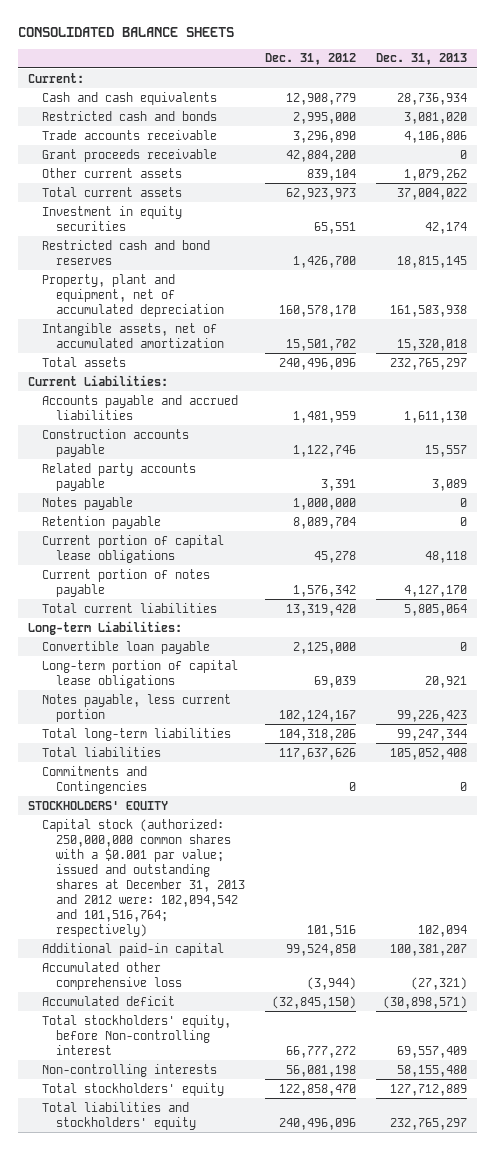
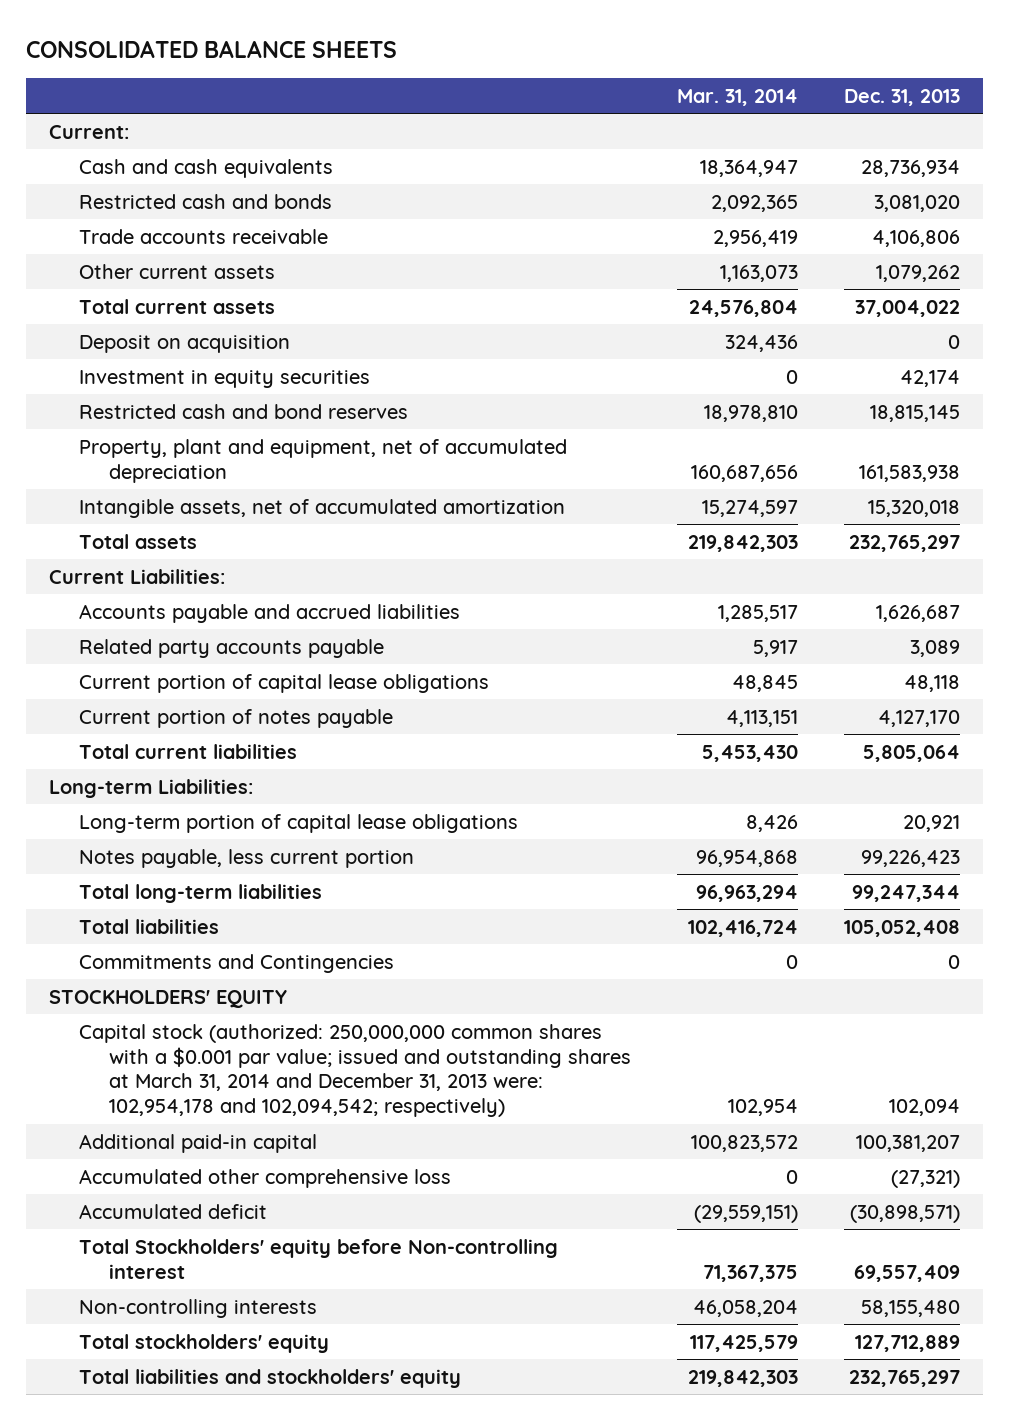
- | Dec. 31, 2012 | Dec. 31, 2013
+ | Mar. 31, 2014 | Dec. 31, 2013
- Grant proceeds receivable | 42,884,200 | 0
+ Deposit on acquisition | 324,436 | 0
- Accounts payable and accrued liabilities | 1,481,959 | 1,611,130
- Construction accounts payable | 1,122,746 | 15,557
+ Accounts payable and accrued liabilities | 1,285,517 | 1,626,687
- Notes payable | 1,000,000 | 0
- Retention payable | 8,089,704 | 0
- Convertible loan payable | 2,125,000 | 0
- Capital stock (authorized: 250,000,000 common shares with a $0.001 par value; issued and outstanding shares at December 31, 2013 and 2012 were: 102,094,542 and 101,516,764; respectively) | 101,516 | 102,094
+ Capital stock (authorized: 250,000,000 common shares with a $0.001 par value; issued and outstanding shares at March 31, 2014 and December 31, 2013 were: 102,954,178 and 102,094,542; respectively) | 102,954 | 102,094
- Total stockholders' equity, before Non-controlling interest | 66,777,272 | 69,557,409
+ Total Stockholders' equity before Non-controlling interest | 71,367,375 | 69,557,409

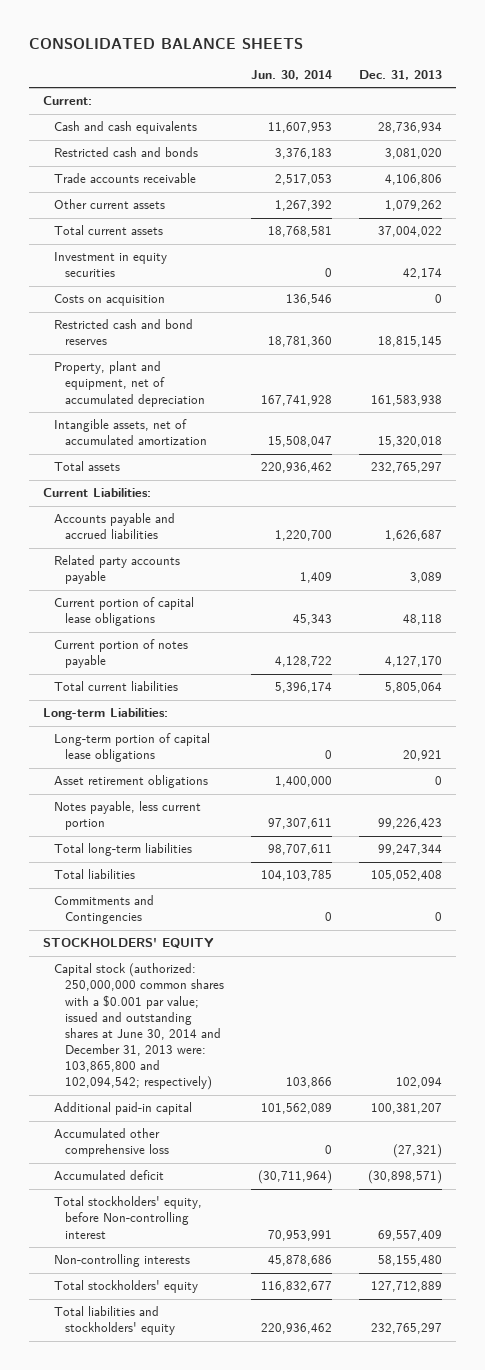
- | Mar. 31, 2014 | Dec. 31, 2013
+ | Jun. 30, 2014 | Dec. 31, 2013
- Deposit on acquisition | 324,436 | 0
+ Costs on acquisition | 136,546 | 0
+ Asset retirement obligations | 1,400,000 | 0
- Capital stock (authorized: 250,000,000 common shares with a $0.001 par value; issued and outstanding shares at March 31, 2014 and December 31, 2013 were: 102,954,178 and 102,094,542; respectively) | 102,954 | 102,094
+ Capital stock (authorized: 250,000,000 common shares with a $0.001 par value; issued and outstanding shares at June 30, 2014 and December 31, 2013 were: 103,865,800 and 102,094,542; respectively) | 103,866 | 102,094
- Total Stockholders' equity before Non-controlling interest | 71,367,375 | 69,557,409
+ Total stockholders' equity, before Non-controlling interest | 70,953,991 | 69,557,409

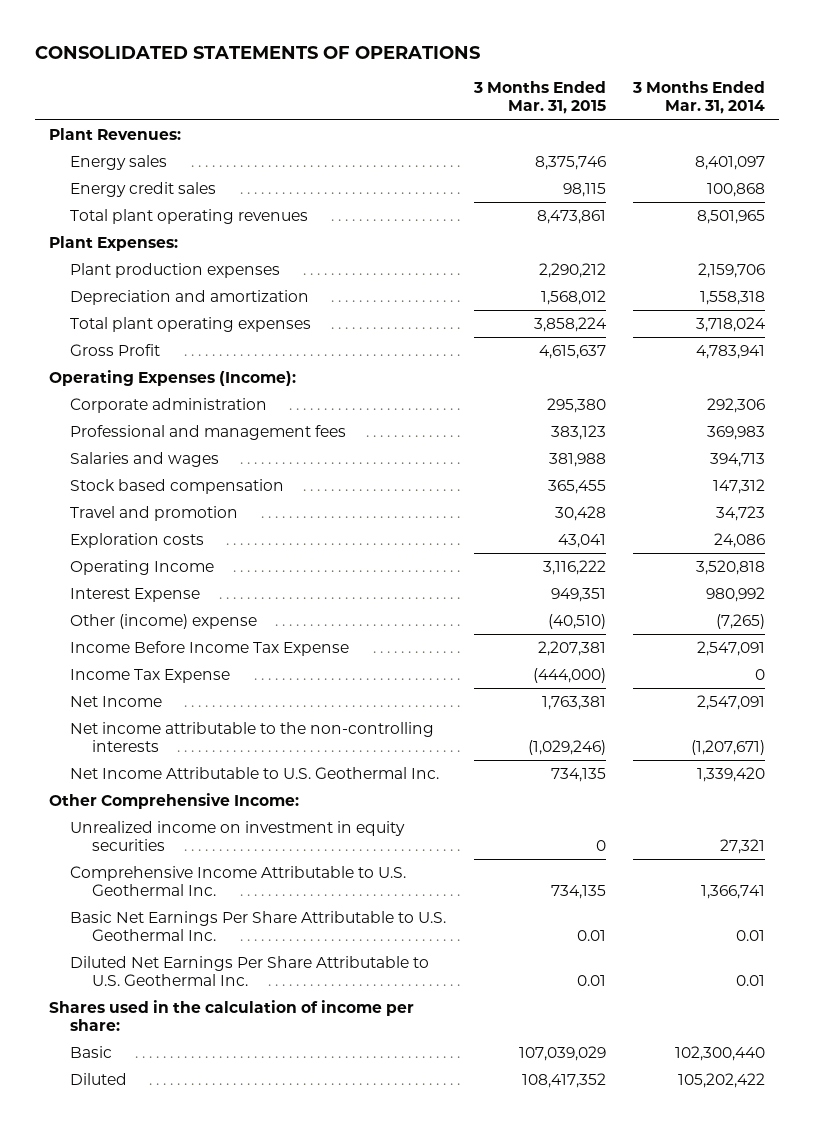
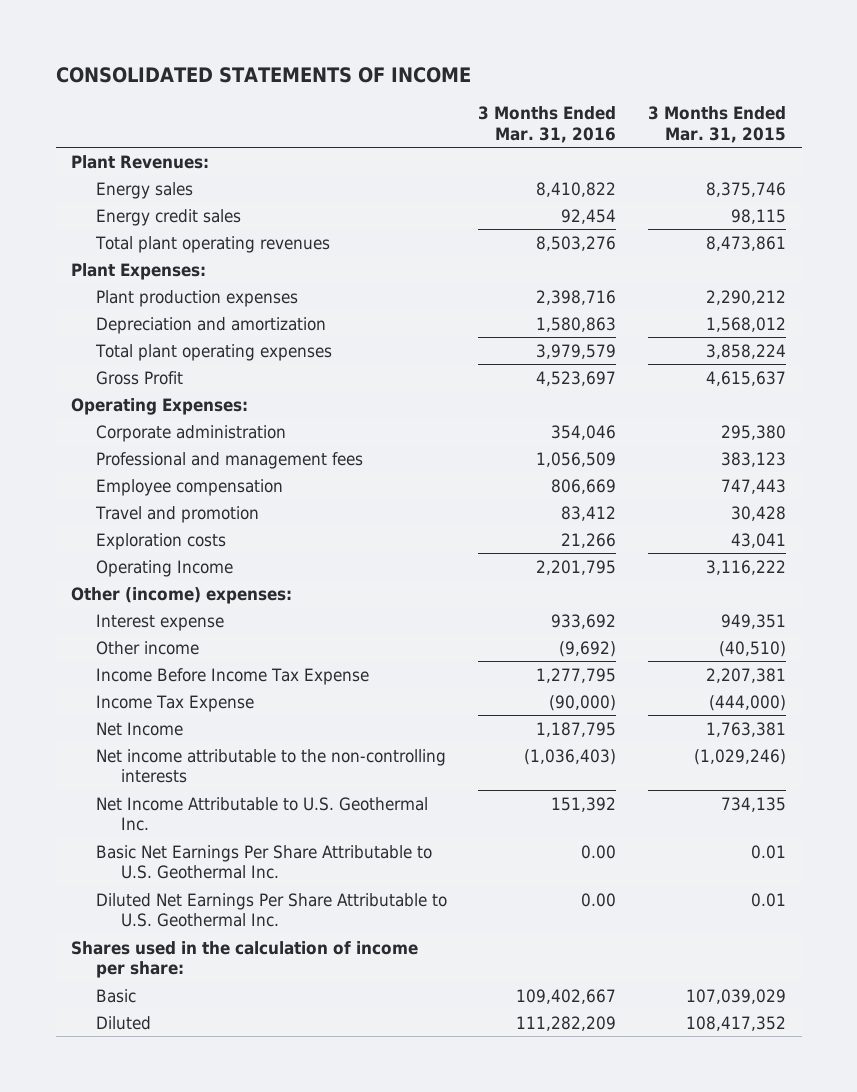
- CONSOLIDATED STATEMENTS OF OPERATIONS
+ CONSOLIDATED STATEMENTS OF INCOME
- | 3 Months Ended Mar. 31, 2015 | 3 Months Ended Mar. 31, 2014
+ | 3 Months Ended Mar. 31, 2016 | 3 Months Ended Mar. 31, 2015
- Operating Expenses (Income):
+ Operating Expenses:
- Salaries and wages | 381,988 | 394,713
- Stock based compensation | 365,455 | 147,312
+ Employee compensation | 806,669 | 747,443
- Interest Expense | 949,351 | 980,992
- Other (income) expense | (40,510) | (7,265)
+ Other (income) expenses:
+ Interest expense | 933,692 | 949,351
+ Other income | (9,692) | (40,510)
- Other Comprehensive Income:
- Unrealized income on investment in equity securities | 0 | 27,321
- Comprehensive Income Attributable to U.S. Geothermal Inc. | 734,135 | 1,366,741

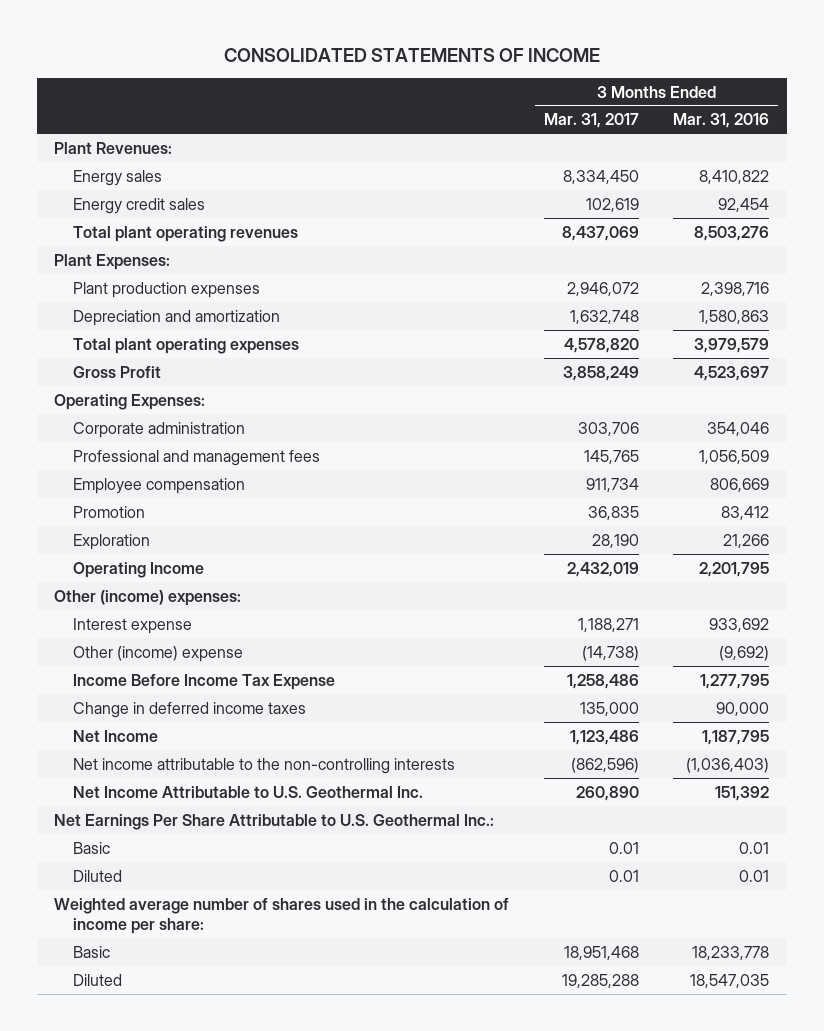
- | 3 Months Ended Mar. 31, 2016 | 3 Months Ended Mar. 31, 2015
+ | 3 Months Ended Mar. 31, 2017 | 3 Months Ended Mar. 31, 2016
- Travel and promotion | 83,412 | 30,428
- Exploration costs | 21,266 | 43,041
+ Promotion | 36,835 | 83,412
+ Exploration | 28,190 | 21,266
- Other income | (9,692) | (40,510)
+ Other (income) expense | (14,738) | (9,692)
- Income Tax Expense | (90,000) | (444,000)
+ Change in deferred income taxes | 135,000 | 90,000
- Basic Net Earnings Per Share Attributable to U.S. Geothermal Inc. | 0.00 | 0.01
- Diluted Net Earnings Per Share Attributable to U.S. Geothermal Inc. | 0.00 | 0.01
- Shares used in the calculation of income per share:
- Basic | 109,402,667 | 107,039,029
- Diluted | 111,282,209 | 108,417,352
+ Net Earnings Per Share Attributable to U.S. Geothermal Inc.:
+ Basic | 0.01 | 0.01
+ Diluted | 0.01 | 0.01
+ Weighted average number of shares used in the calculation of income per share:
+ Basic | 18,951,468 | 18,233,778
+ Diluted | 19,285,288 | 18,547,035

